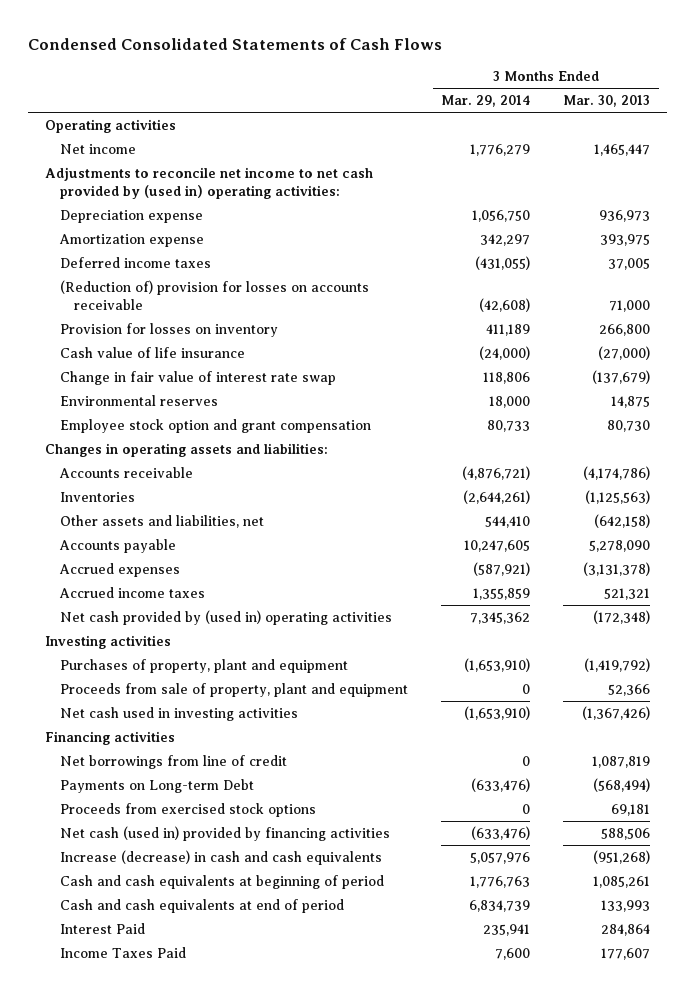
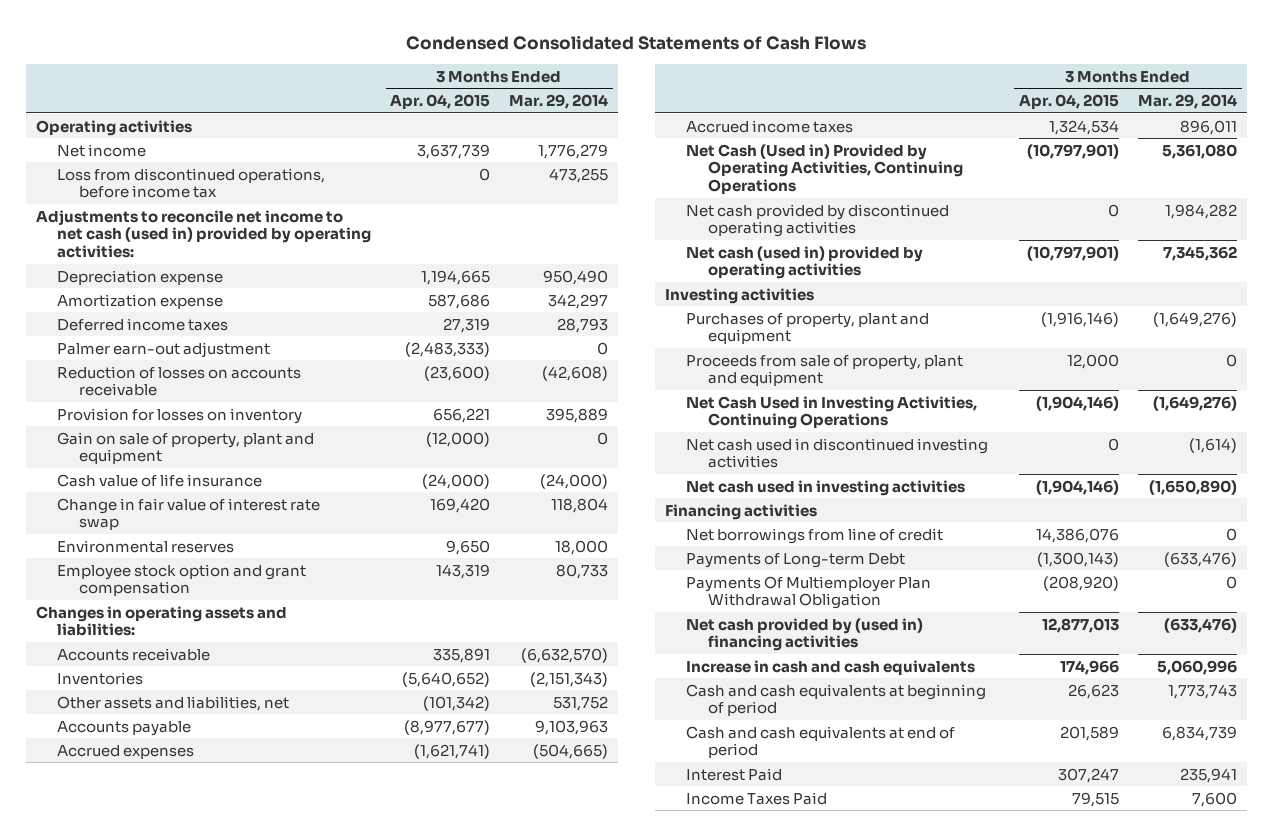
- | 3 Months Ended Mar. 29, 2014 | 3 Months Ended Mar. 30, 2013
+ | 3 Months Ended Apr. 04, 2015 | 3 Months Ended Mar. 29, 2014
- Adjustments to reconcile net income to net cash provided by (used in) operating activities:
- Depreciation expense | 1,056,750 | 936,973
+ Loss from discontinued operations, before income tax | 0 | 473,255
+ Adjustments to reconcile net income to net cash (used in) provided by operating activities:
+ Depreciation expense | 1,194,665 | 950,490
- Deferred income taxes | (431,055) | 37,005
- (Reduction of) provision for losses on accounts receivable | (42,608) | 71,000
- Provision for losses on inventory | 411,189 | 266,800
+ Deferred income taxes | 27,319 | 28,793
+ Palmer earn-out adjustment | (2,483,333) | 0
+ Reduction of losses on accounts receivable | (23,600) | (42,608)
+ Provision for losses on inventory | 656,221 | 395,889
+ Gain on sale of property, plant and equipment | (12,000) | 0
- Change in fair value of interest rate swap | 118,806 | (137,679)
+ Change in fair value of interest rate swap | 169,420 | 118,804
- Accounts receivable | (4,876,721) | (4,174,786)
- Inventories | (2,644,261) | (1,125,563)
- Other assets and liabilities, net | 544,410 | (642,158)
- Accounts payable | 10,247,605 | 5,278,090
- Accrued expenses | (587,921) | (3,131,378)
- Accrued income taxes | 1,355,859 | 521,321
- Net cash provided by (used in) operating activities | 7,345,362 | (172,348)
+ Accounts receivable | 335,891 | (6,632,570)
+ Inventories | (5,640,652) | (2,151,343)
+ Other assets and liabilities, net | (101,342) | 531,752
+ Accounts payable | (8,977,677) | 9,103,963
+ Accrued expenses | (1,621,741) | (504,665)
+ Accrued income taxes | 1,324,534 | 896,011
+ Net Cash (Used in) Provided by Operating Activities, Continuing Operations | (10,797,901) | 5,361,080
+ Net cash provided by discontinued operating activities | 0 | 1,984,282
+ Net cash (used in) provided by operating activities | (10,797,901) | 7,345,362
- Purchases of property, plant and equipment | (1,653,910) | (1,419,792)
+ Purchases of property, plant and equipment | (1,916,146) | (1,649,276)
- Net cash used in investing activities | (1,653,910) | (1,367,426)
+ Net Cash Used in Investing Activities, Continuing Operations | (1,904,146) | (1,649,276)
+ Net cash used in discontinued investing activities | 0 | (1,614)
+ Net cash used in investing activities | (1,904,146) | (1,650,890)
- Payments on Long-term Debt | (633,476) | (568,494)
- Proceeds from exercised stock options | 0 | 69,181
- Net cash (used in) provided by financing activities | (633,476) | 588,506
- Increase (decrease) in cash and cash equivalents | 5,057,976 | (951,268)
- Cash and cash equivalents at beginning of period | 1,776,763 | 1,085,261
+ Payments of Long-term Debt | (1,300,143) | (633,476)
+ Payments Of Multiemployer Plan Withdrawal Obligation | (208,920) | 0
+ Net cash provided by (used in) financing activities | 12,877,013 | (633,476)
+ Increase in cash and cash equivalents | 174,966 | 5,060,996
+ Cash and cash equivalents at beginning of period | 26,623 | 1,773,743

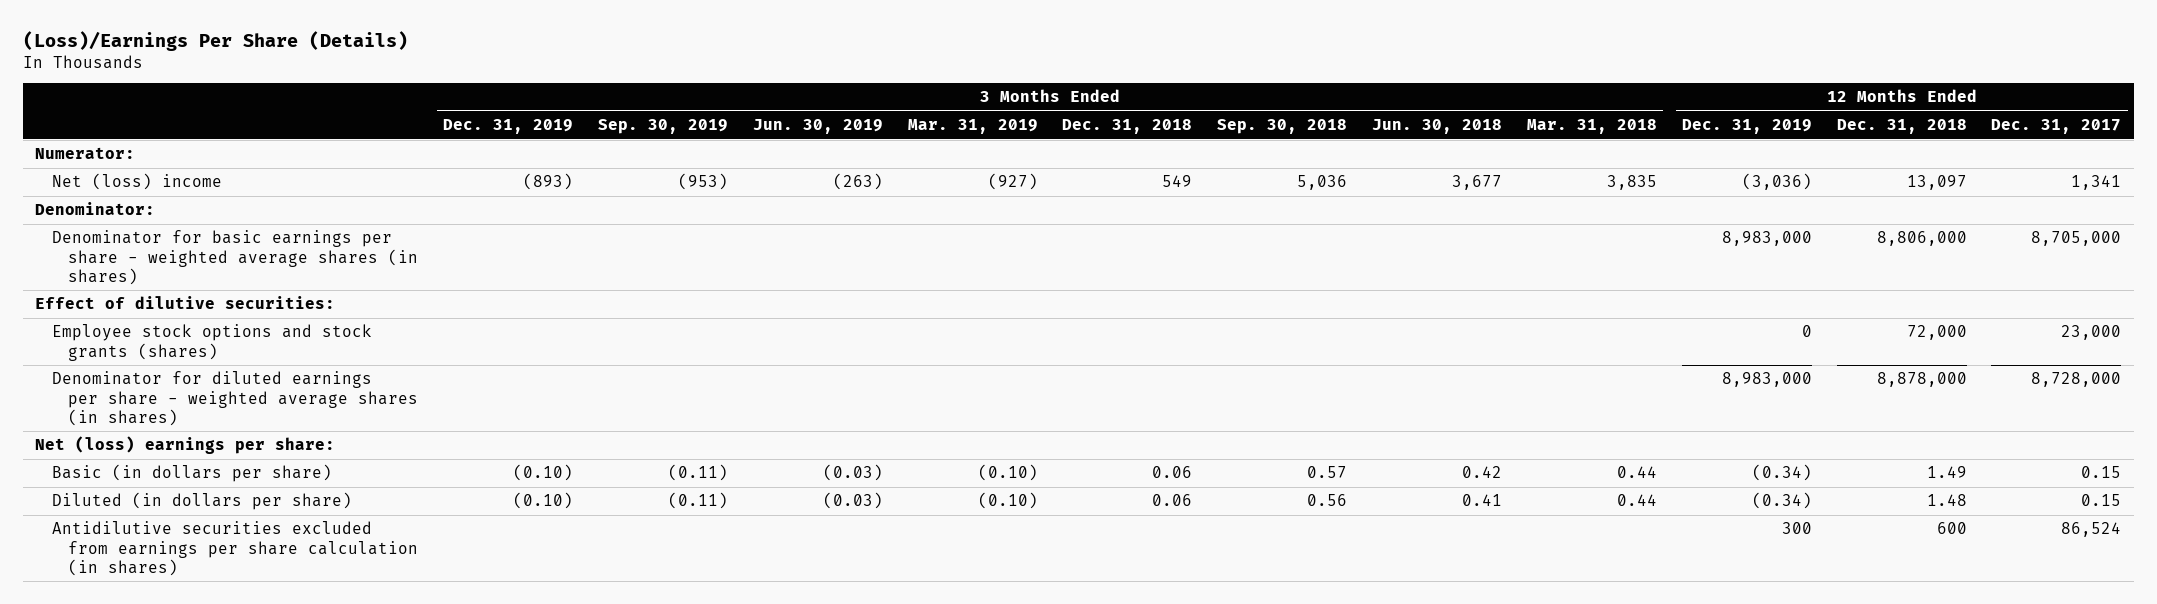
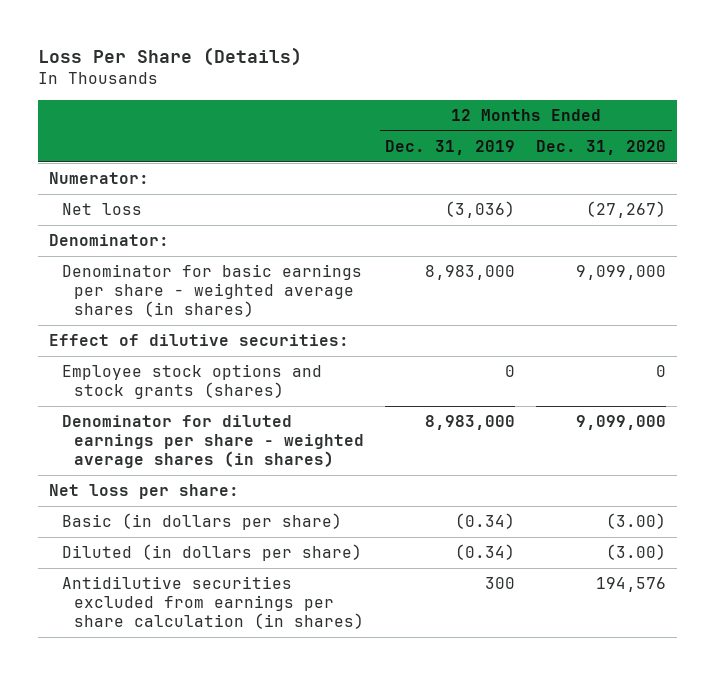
- (Loss)/Earnings Per Share (Details)
+ Loss Per Share (Details)
- | 3 Months Ended Dec. 31, 2019 | 3 Months Ended Sep. 30, 2019 | 3 Months Ended Jun. 30, 2019 | 3 Months Ended Mar. 31, 2019 | 3 Months Ended Dec. 31, 2018 | 3 Months Ended Sep. 30, 2018 | 3 Months Ended Jun. 30, 2018 | 3 Months Ended Mar. 31, 2018 | 12 Months Ended Dec. 31, 2019 | 12 Months Ended Dec. 31, 2018 | 12 Months Ended Dec. 31, 2017
+ | 12 Months Ended Dec. 31, 2019 | 12 Months Ended Dec. 31, 2020
- Net (loss) income | (893) | (953) | (263) | (927) | 549 | 5,036 | 3,677 | 3,835 | (3,036) | 13,097 | 1,341
+ Net loss | (3,036) | (27,267)
- Net (loss) earnings per share:
+ Net loss per share:

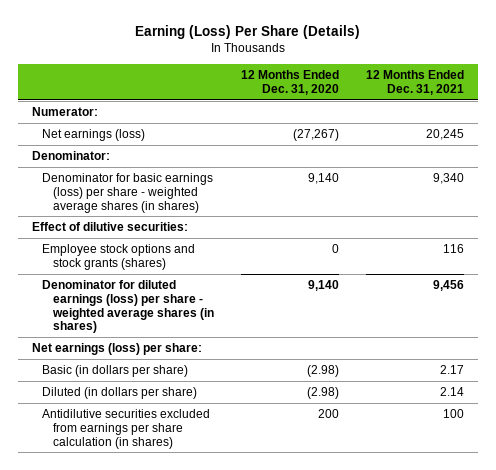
- Loss Per Share (Details)
+ Earning (Loss) Per Share (Details)
- | 12 Months Ended Dec. 31, 2019 | 12 Months Ended Dec. 31, 2020
+ | 12 Months Ended Dec. 31, 2020 | 12 Months Ended Dec. 31, 2021
- Net loss | (3,036) | (27,267)
+ Net earnings (loss) | (27,267) | 20,245
- Denominator for basic earnings per share - weighted average shares (in shares) | 8,983,000 | 9,099,000
+ Denominator for basic earnings (loss) per share - weighted average shares (in shares) | 9,140 | 9,340
- Denominator for diluted earnings per share - weighted average shares (in shares) | 8,983,000 | 9,099,000
- Net loss per share:
- Basic (in dollars per share) | (0.34) | (3.00)
- Diluted (in dollars per share) | (0.34) | (3.00)
- Antidilutive securities excluded from earnings per share calculation (in shares) | 300 | 194,576
+ Denominator for diluted earnings (loss) per share - weighted average shares (in shares) | 9,140 | 9,456
+ Net earnings (loss) per share:
+ Basic (in dollars per share) | (2.98) | 2.17
+ Diluted (in dollars per share) | (2.98) | 2.14
+ Antidilutive securities excluded from earnings per share calculation (in shares) | 200 | 100

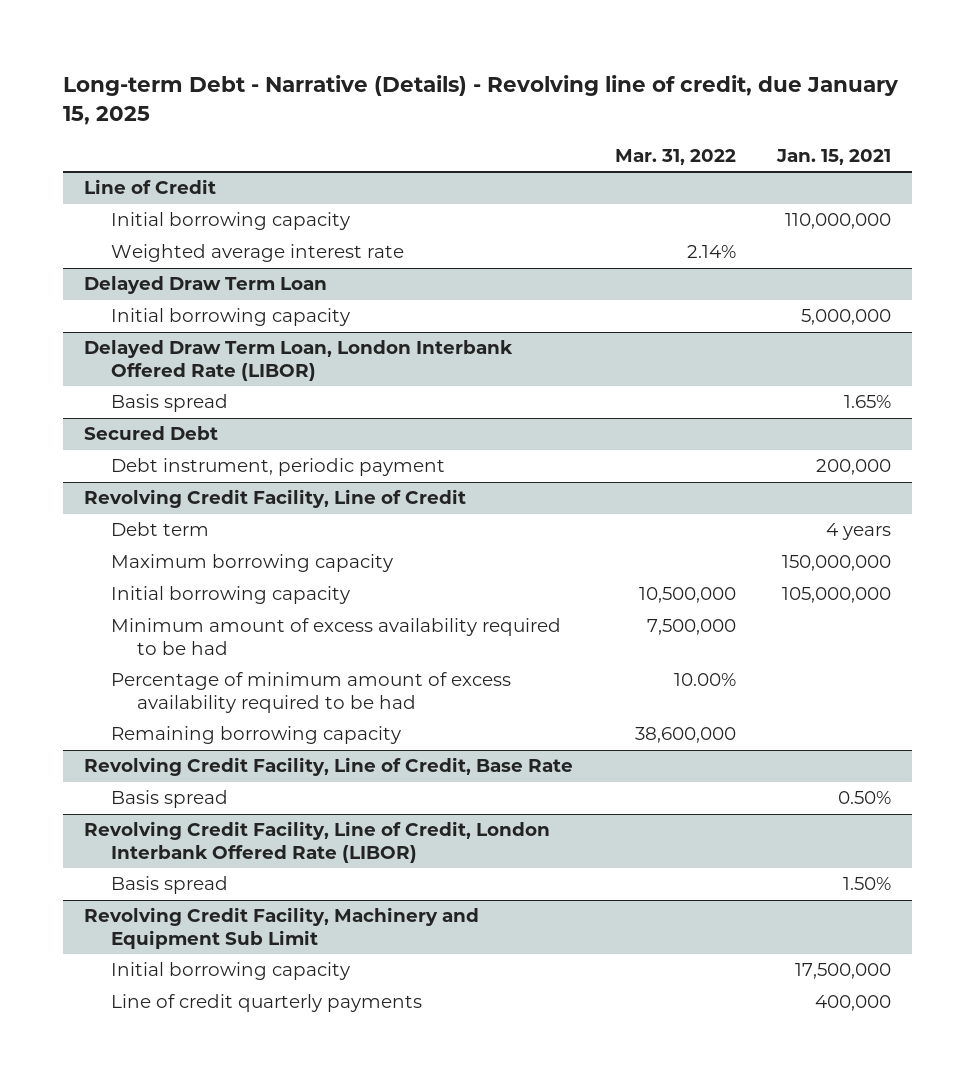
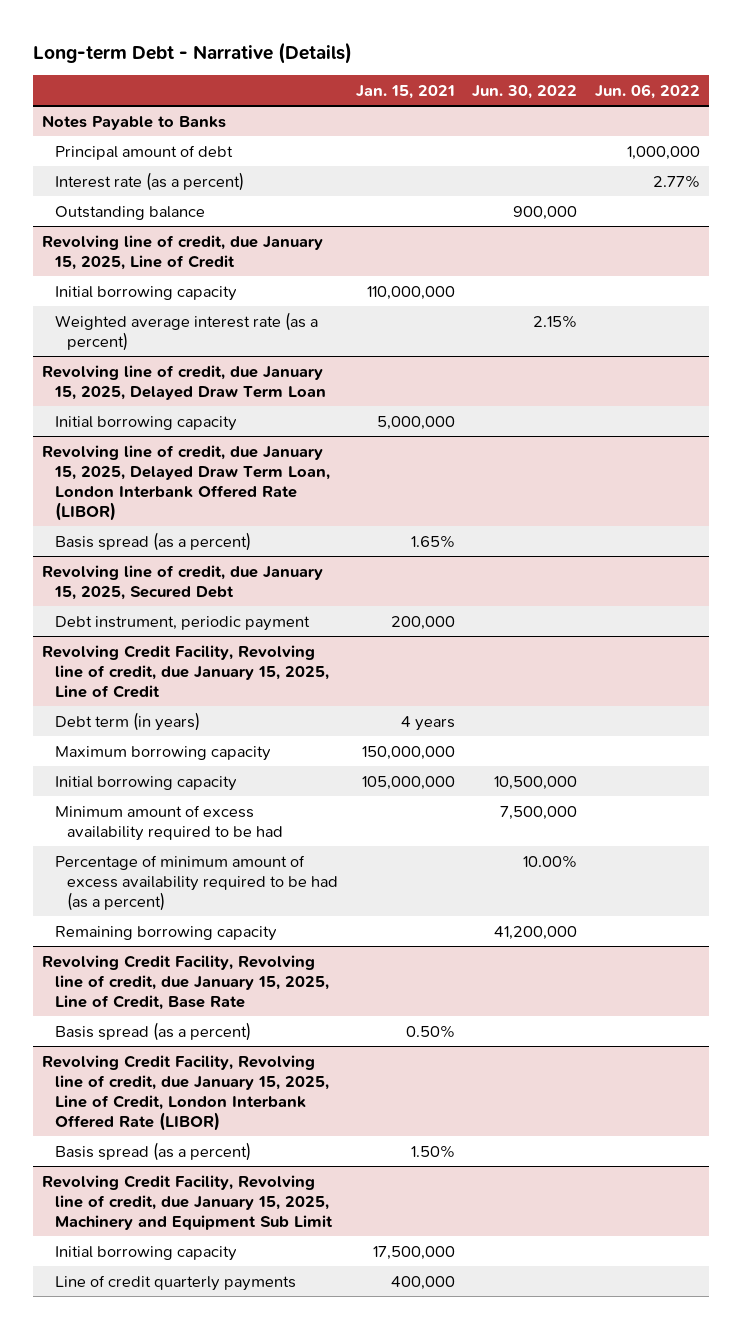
- Long-term Debt - Narrative (Details) - Revolving line of credit, due January 15, 2025
+ Long-term Debt - Narrative (Details)
- | Mar. 31, 2022 | Jan. 15, 2021
+ | Jan. 15, 2021 | Jun. 30, 2022 | Jun. 06, 2022
- Line of Credit
+ Notes Payable to Banks
+ Principal amount of debt | | | 1,000,000
+ Interest rate (as a percent) | | | 2.77%
+ Outstanding balance | | 900,000 |
+ Revolving line of credit, due January 15, 2025, Line of Credit
- Weighted average interest rate | 2.14% |
- Delayed Draw Term Loan
+ Weighted average interest rate (as a percent) | | 2.15% |
+ Revolving line of credit, due January 15, 2025, Delayed Draw Term Loan
- Delayed Draw Term Loan, London Interbank Offered Rate (LIBOR)
- Basis spread | | 1.65%
- Secured Debt
+ Revolving line of credit, due January 15, 2025, Delayed Draw Term Loan, London Interbank Offered Rate (LIBOR)
+ Basis spread (as a percent) | 1.65% | |
+ Revolving line of credit, due January 15, 2025, Secured Debt
- Revolving Credit Facility, Line of Credit
- Debt term | | 4 years
+ Revolving Credit Facility, Revolving line of credit, due January 15, 2025, Line of Credit
+ Debt term (in years) | 4 years | |
- Percentage of minimum amount of excess availability required to be had | 10.00% |
+ Percentage of minimum amount of excess availability required to be had (as a percent) | | 10.00% |
- Revolving Credit Facility, Line of Credit, Base Rate
- Basis spread | | 0.50%
- Revolving Credit Facility, Line of Credit, London Interbank Offered Rate (LIBOR)
- Basis spread | | 1.50%
- Revolving Credit Facility, Machinery and Equipment Sub Limit
+ Revolving Credit Facility, Revolving line of credit, due January 15, 2025, Line of Credit, Base Rate
+ Basis spread (as a percent) | 0.50% | |
+ Revolving Credit Facility, Revolving line of credit, due January 15, 2025, Line of Credit, London Interbank Offered Rate (LIBOR)
+ Basis spread (as a percent) | 1.50% | |
+ Revolving Credit Facility, Revolving line of credit, due January 15, 2025, Machinery and Equipment Sub Limit

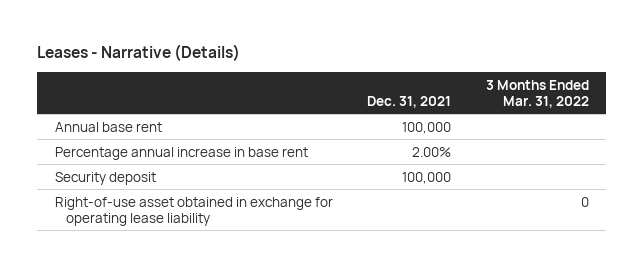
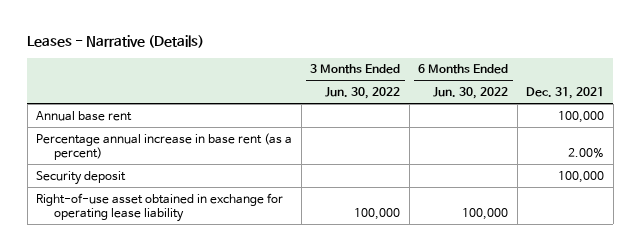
- | Dec. 31, 2021 | 3 Months Ended Mar. 31, 2022
+ | 3 Months Ended Jun. 30, 2022 | 6 Months Ended Jun. 30, 2022 | Dec. 31, 2021
- Percentage annual increase in base rent | 2.00% |
+ Percentage annual increase in base rent (as a percent) | | | 2.00%

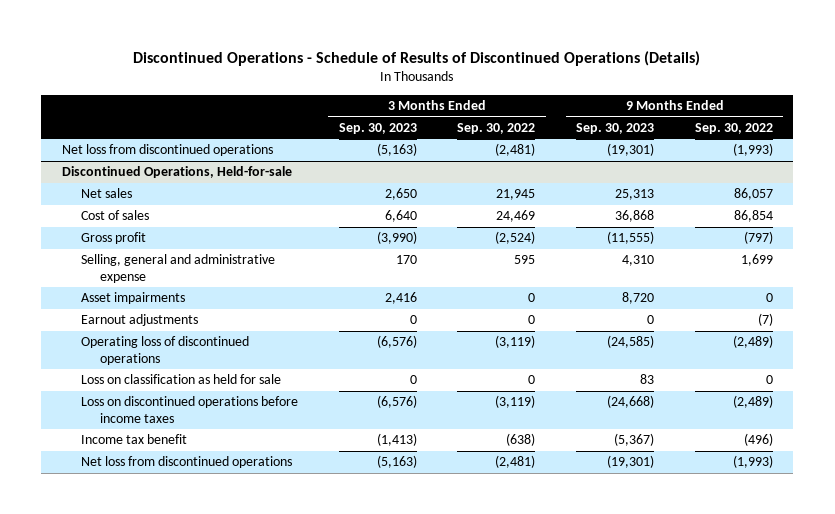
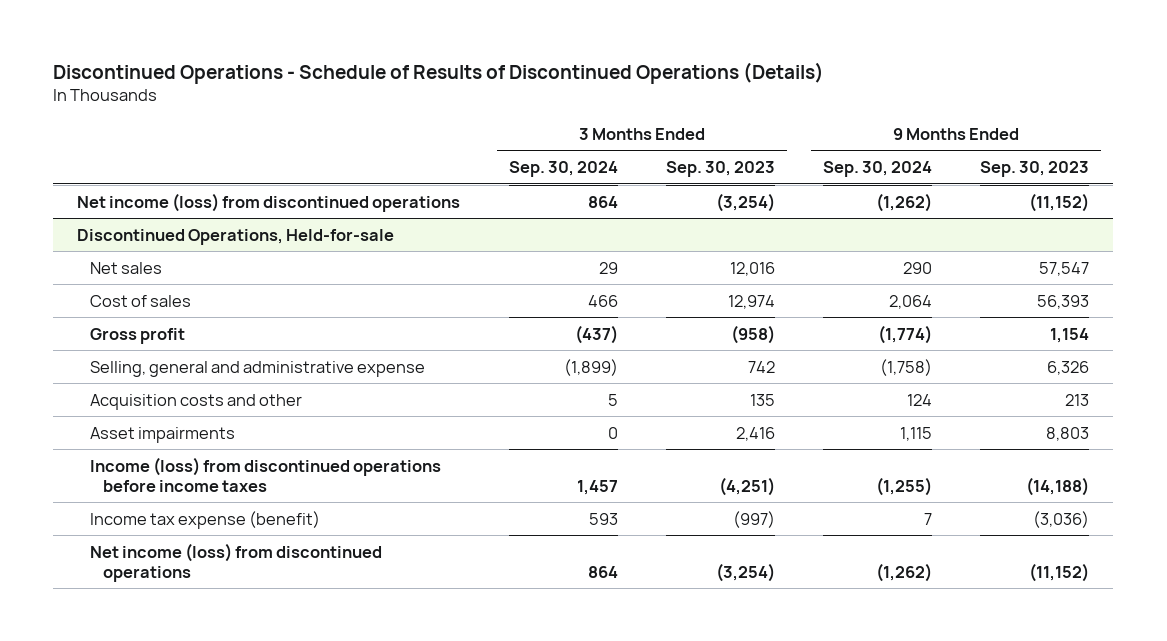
- | 3 Months Ended Sep. 30, 2023 | 3 Months Ended Sep. 30, 2022 | 9 Months Ended Sep. 30, 2023 | 9 Months Ended Sep. 30, 2022
+ | 3 Months Ended Sep. 30, 2024 | 3 Months Ended Sep. 30, 2023 | 9 Months Ended Sep. 30, 2024 | 9 Months Ended Sep. 30, 2023
- Net loss from discontinued operations | (5,163) | (2,481) | (19,301) | (1,993)
+ Net income (loss) from discontinued operations | 864 | (3,254) | (1,262) | (11,152)
@ Discontinued Operations, Held-for-sale
- Net sales | 2,650 | 21,945 | 25,313 | 86,057
- Cost of sales | 6,640 | 24,469 | 36,868 | 86,854
- Gross profit | (3,990) | (2,524) | (11,555) | (797)
- Selling, general and administrative expense | 170 | 595 | 4,310 | 1,699
- Asset impairments | 2,416 | 0 | 8,720 | 0
- Earnout adjustments | 0 | 0 | 0 | (7)
- Operating loss of discontinued operations | (6,576) | (3,119) | (24,585) | (2,489)
- Loss on classification as held for sale | 0 | 0 | 83 | 0
- Loss on discontinued operations before income taxes | (6,576) | (3,119) | (24,668) | (2,489)
- Income tax benefit | (1,413) | (638) | (5,367) | (496)
- Net loss from discontinued operations | (5,163) | (2,481) | (19,301) | (1,993)
+ Net sales | 29 | 12,016 | 290 | 57,547
+ Cost of sales | 466 | 12,974 | 2,064 | 56,393
+ Gross profit | (437) | (958) | (1,774) | 1,154
+ Selling, general and administrative expense | (1,899) | 742 | (1,758) | 6,326
+ Acquisition costs and other | 5 | 135 | 124 | 213
+ Asset impairments | 0 | 2,416 | 1,115 | 8,803
+ Income (loss) from discontinued operations before income taxes | 1,457 | (4,251) | (1,255) | (14,188)
+ Income tax expense (benefit) | 593 | (997) | 7 | (3,036)
+ Net income (loss) from discontinued operations | 864 | (3,254) | (1,262) | (11,152)

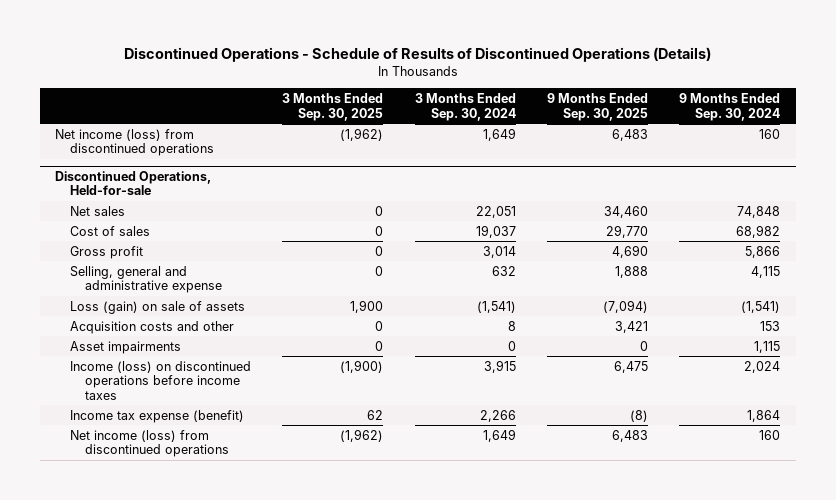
- | 3 Months Ended Sep. 30, 2024 | 3 Months Ended Sep. 30, 2023 | 9 Months Ended Sep. 30, 2024 | 9 Months Ended Sep. 30, 2023
+ | 3 Months Ended Sep. 30, 2025 | 3 Months Ended Sep. 30, 2024 | 9 Months Ended Sep. 30, 2025 | 9 Months Ended Sep. 30, 2024
- Net income (loss) from discontinued operations | 864 | (3,254) | (1,262) | (11,152)
+ Net income (loss) from discontinued operations | (1,962) | 1,649 | 6,483 | 160
@ Discontinued Operations, Held-for-sale
- Net sales | 29 | 12,016 | 290 | 57,547
- Cost of sales | 466 | 12,974 | 2,064 | 56,393
- Gross profit | (437) | (958) | (1,774) | 1,154
- Selling, general and administrative expense | (1,899) | 742 | (1,758) | 6,326
- Acquisition costs and other | 5 | 135 | 124 | 213
+ Net sales | 0 | 22,051 | 34,460 | 74,848
+ Cost of sales | 0 | 19,037 | 29,770 | 68,982
+ Gross profit | 0 | 3,014 | 4,690 | 5,866
+ Selling, general and administrative expense | 0 | 632 | 1,888 | 4,115
+ Loss (gain) on sale of assets | 1,900 | (1,541) | (7,094) | (1,541)
+ Acquisition costs and other | 0 | 8 | 3,421 | 153
- Income (loss) from discontinued operations before income taxes | 1,457 | (4,251) | (1,255) | (14,188)
- Income tax expense (benefit) | 593 | (997) | 7 | (3,036)
- Net income (loss) from discontinued operations | 864 | (3,254) | (1,262) | (11,152)
+ Income (loss) on discontinued operations before income taxes | (1,900) | 3,915 | 6,475 | 2,024
+ Income tax expense (benefit) | 62 | 2,266 | (8) | 1,864
+ Net income (loss) from discontinued operations | (1,962) | 1,649 | 6,483 | 160

